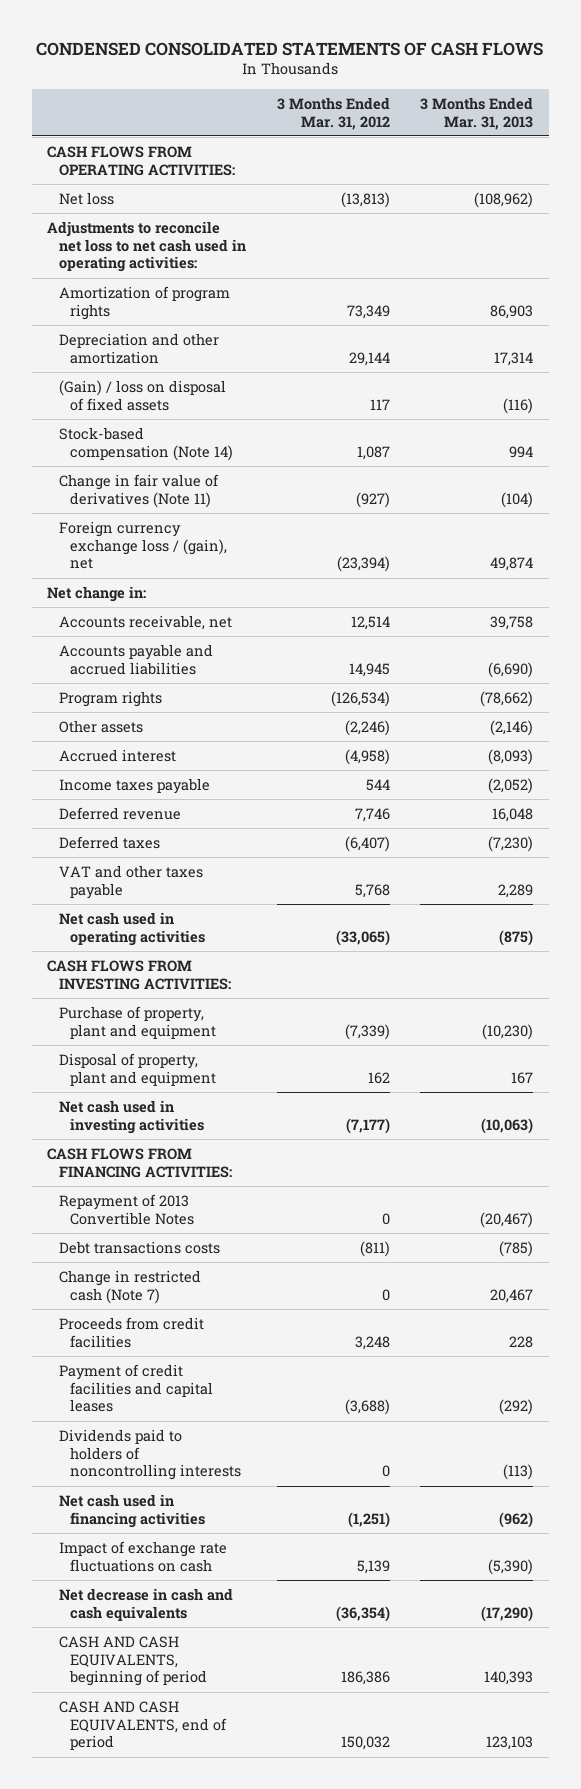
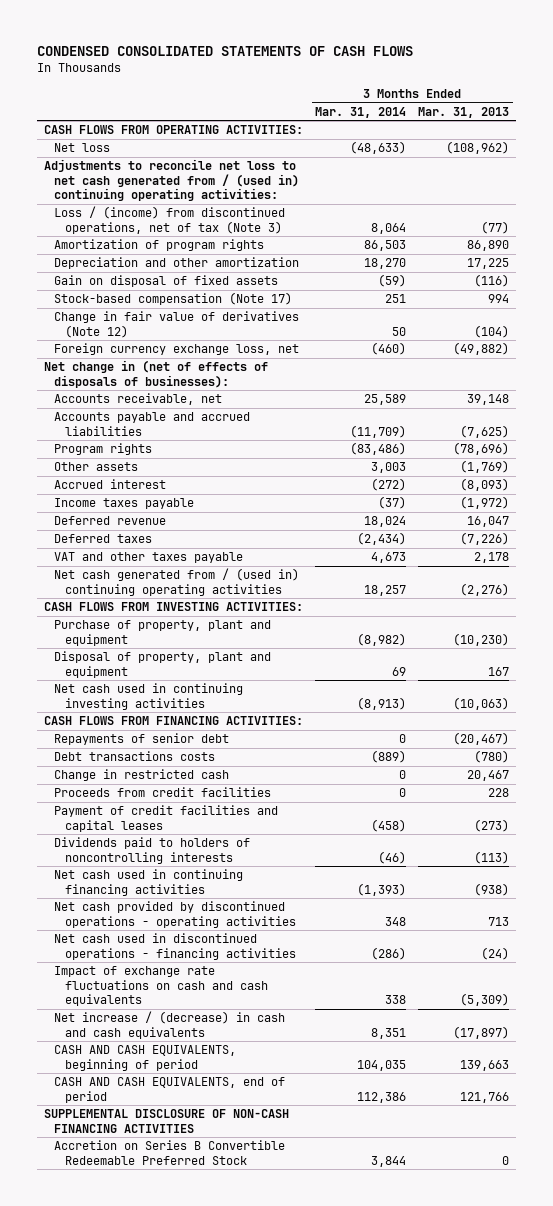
- | 3 Months Ended Mar. 31, 2012 | 3 Months Ended Mar. 31, 2013
+ | 3 Months Ended Mar. 31, 2014 | 3 Months Ended Mar. 31, 2013
- Adjustments to reconcile net loss to net cash used in operating activities:
- Amortization of program rights | 73,349 | 86,903
- Depreciation and other amortization | 29,144 | 17,314
- (Gain) / loss on disposal of fixed assets | 117 | (116)
- Stock-based compensation (Note 14) | 1,087 | 994
- Change in fair value of derivatives (Note 11) | (927) | (104)
- Foreign currency exchange loss / (gain), net | (23,394) | 49,874
- Net change in:
- Accounts receivable, net | 12,514 | 39,758
- Accounts payable and accrued liabilities | 14,945 | (6,690)
- Program rights | (126,534) | (78,662)
- Other assets | (2,246) | (2,146)
+ Adjustments to reconcile net loss to net cash generated from / (used in) continuing operating activities:
+ Loss / (income) from discontinued operations, net of tax (Note 3) | 8,064 | (77)
+ Amortization of program rights | 86,503 | 86,890
+ Depreciation and other amortization | 18,270 | 17,225
+ Gain on disposal of fixed assets | (59) | (116)
+ Stock-based compensation (Note 17) | 251 | 994
+ Change in fair value of derivatives (Note 12) | 50 | (104)
+ Foreign currency exchange loss, net | (460) | (49,882)
+ Net change in (net of effects of disposals of businesses):
+ Accounts receivable, net | 25,589 | 39,148
+ Accounts payable and accrued liabilities | (11,709) | (7,625)
+ Program rights | (83,486) | (78,696)
+ Other assets | 3,003 | (1,769)
- Income taxes payable | 544 | (2,052)
- Deferred revenue | 7,746 | 16,048
- Deferred taxes | (6,407) | (7,230)
- VAT and other taxes payable | 5,768 | 2,289
- Net cash used in operating activities | (33,065) | (875)
+ Income taxes payable | (37) | (1,972)
+ Deferred revenue | 18,024 | 16,047
+ Deferred taxes | (2,434) | (7,226)
+ VAT and other taxes payable | 4,673 | 2,178
+ Net cash generated from / (used in) continuing operating activities | 18,257 | (2,276)
- Net cash used in investing activities | (7,177) | (10,063)
+ Net cash used in continuing investing activities | (8,913) | (10,063)
- Repayment of 2013 Convertible Notes | 0 | (20,467)
- Debt transactions costs | (811) | (785)
- Change in restricted cash (Note 7) | 0 | 20,467
+ Repayments of senior debt | 0 | (20,467)
+ Debt transactions costs | (889) | (780)
+ Change in restricted cash | 0 | 20,467
- Payment of credit facilities and capital leases | (3,688) | (292)
+ Payment of credit facilities and capital leases | (458) | (273)
- Net cash used in financing activities | (1,251) | (962)
- Impact of exchange rate fluctuations on cash | 5,139 | (5,390)
- Net decrease in cash and cash equivalents | (36,354) | (17,290)
- CASH AND CASH EQUIVALENTS, beginning of period | 186,386 | 140,393
- CASH AND CASH EQUIVALENTS, end of period | 150,032 | 123,103
+ Net cash used in continuing financing activities | (1,393) | (938)
+ Net cash provided by discontinued operations - operating activities | 348 | 713
+ Net cash used in discontinued operations - financing activities | (286) | (24)
+ Impact of exchange rate fluctuations on cash and cash equivalents | 338 | (5,309)
+ Net increase / (decrease) in cash and cash equivalents | 8,351 | (17,897)
+ CASH AND CASH EQUIVALENTS, beginning of period | 104,035 | 139,663
+ CASH AND CASH EQUIVALENTS, end of period | 112,386 | 121,766
+ SUPPLEMENTAL DISCLOSURE OF NON-CASH FINANCING ACTIVITIES
+ Accretion on Series B Convertible Redeemable Preferred Stock | 3,844 | 0

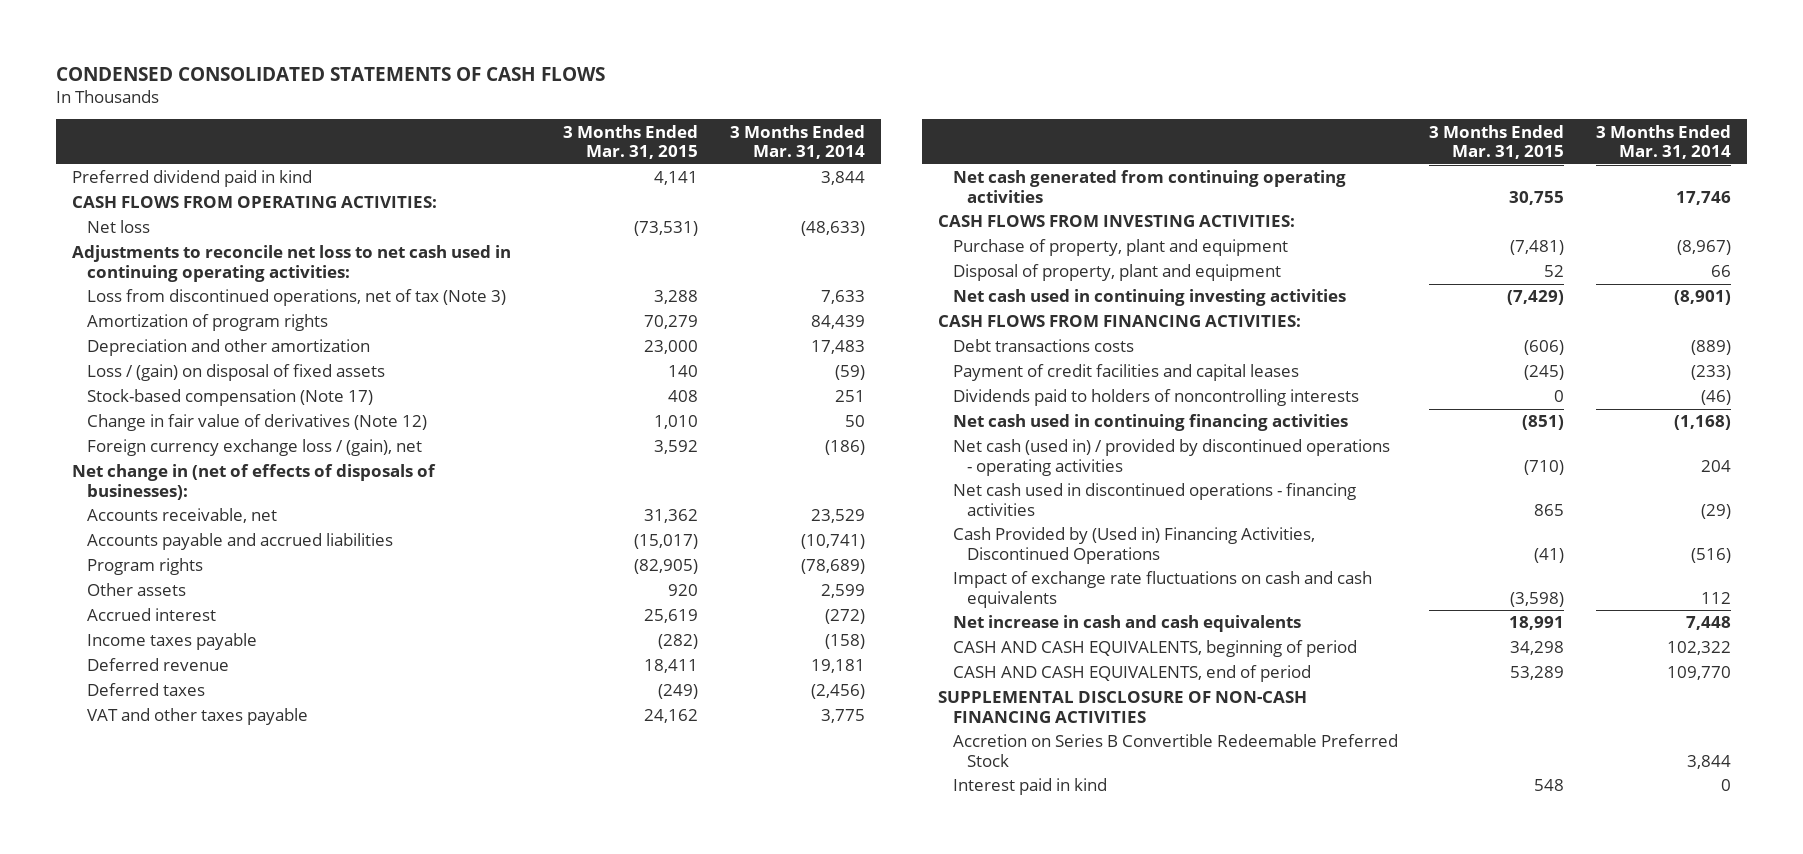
- | 3 Months Ended Mar. 31, 2014 | 3 Months Ended Mar. 31, 2013
+ | 3 Months Ended Mar. 31, 2015 | 3 Months Ended Mar. 31, 2014
+ Preferred dividend paid in kind | 4,141 | 3,844
- Adjustments to reconcile net loss to net cash generated from / (used in) continuing operating activities:
- Loss / (income) from discontinued operations, net of tax (Note 3) | 8,064 | (77)
- Amortization of program rights | 86,503 | 86,890
- Depreciation and other amortization | 18,270 | 17,225
- Gain on disposal of fixed assets | (59) | (116)
+ Adjustments to reconcile net loss to net cash used in continuing operating activities:
+ Loss from discontinued operations, net of tax (Note 3) | 3,288 | 7,633
+ Amortization of program rights | 70,279 | 84,439
+ Depreciation and other amortization | 23,000 | 17,483
+ Loss / (gain) on disposal of fixed assets | 140 | (59)
- Foreign currency exchange loss, net | (460) | (49,882)
+ Foreign currency exchange loss / (gain), net | 3,592 | (186)
- Accounts receivable, net | 25,589 | 39,148
- Accounts payable and accrued liabilities | (11,709) | (7,625)
- Program rights | (83,486) | (78,696)
- Other assets | 3,003 | (1,769)
+ Accounts receivable, net | 31,362 | 23,529
+ Accounts payable and accrued liabilities | (15,017) | (10,741)
+ Program rights | (82,905) | (78,689)
+ Other assets | 920 | 2,599
- Income taxes payable | (37) | (1,972)
- Deferred revenue | 18,024 | 16,047
- Deferred taxes | (2,434) | (7,226)
- VAT and other taxes payable | 4,673 | 2,178
- Net cash generated from / (used in) continuing operating activities | 18,257 | (2,276)
+ Income taxes payable | (282) | (158)
+ Deferred revenue | 18,411 | 19,181
+ Deferred taxes | (249) | (2,456)
+ VAT and other taxes payable | 24,162 | 3,775
+ Net cash generated from continuing operating activities | 30,755 | 17,746
- Purchase of property, plant and equipment | (8,982) | (10,230)
- Disposal of property, plant and equipment | 69 | 167
- Net cash used in continuing investing activities | (8,913) | (10,063)
+ Purchase of property, plant and equipment | (7,481) | (8,967)
+ Disposal of property, plant and equipment | 52 | 66
+ Net cash used in continuing investing activities | (7,429) | (8,901)
- Repayments of senior debt | 0 | (20,467)
- Change in restricted cash | 0 | 20,467
- Proceeds from credit facilities | 0 | 228
- Payment of credit facilities and capital leases | (458) | (273)
+ Payment of credit facilities and capital leases | (245) | (233)
- Net cash used in continuing financing activities | (1,393) | (938)
- Net cash provided by discontinued operations - operating activities | 348 | 713
- Net cash used in discontinued operations - financing activities | (286) | (24)
- Impact of exchange rate fluctuations on cash and cash equivalents | 338 | (5,309)
- Net increase / (decrease) in cash and cash equivalents | 8,351 | (17,897)
- CASH AND CASH EQUIVALENTS, beginning of period | 104,035 | 139,663
- CASH AND CASH EQUIVALENTS, end of period | 112,386 | 121,766
+ Net cash used in continuing financing activities | (851) | (1,168)
+ Net cash (used in) / provided by discontinued operations - operating activities | (710) | 204
+ Net cash used in discontinued operations - financing activities | 865 | (29)
+ Cash Provided by (Used in) Financing Activities, Discontinued Operations | (41) | (516)
+ Impact of exchange rate fluctuations on cash and cash equivalents | (3,598) | 112
+ Net increase in cash and cash equivalents | 18,991 | 7,448
+ CASH AND CASH EQUIVALENTS, beginning of period | 34,298 | 102,322
+ CASH AND CASH EQUIVALENTS, end of period | 53,289 | 109,770
+ Interest paid in kind | 548 | 0

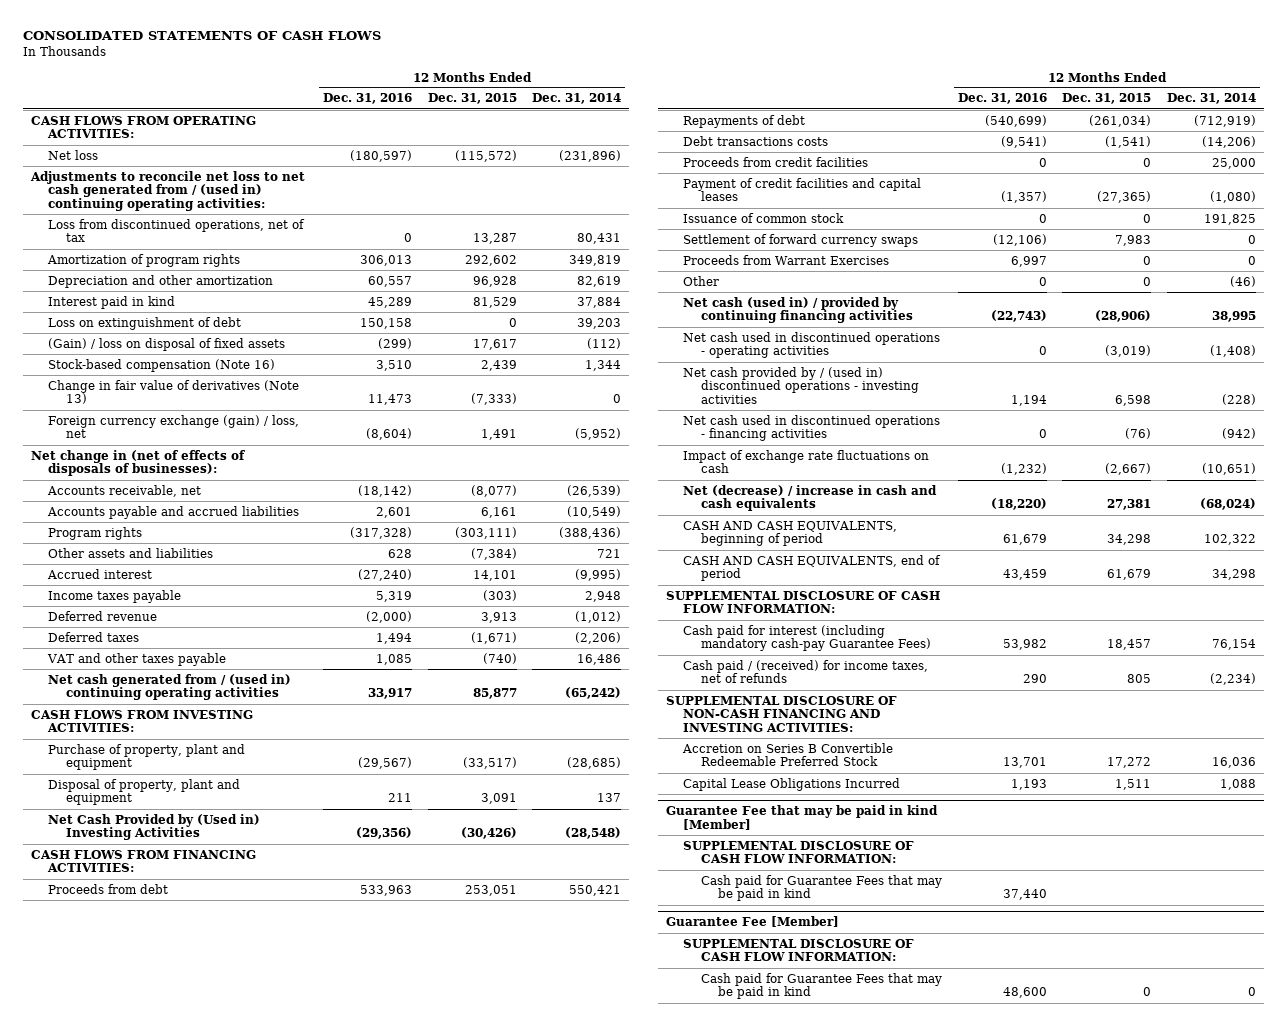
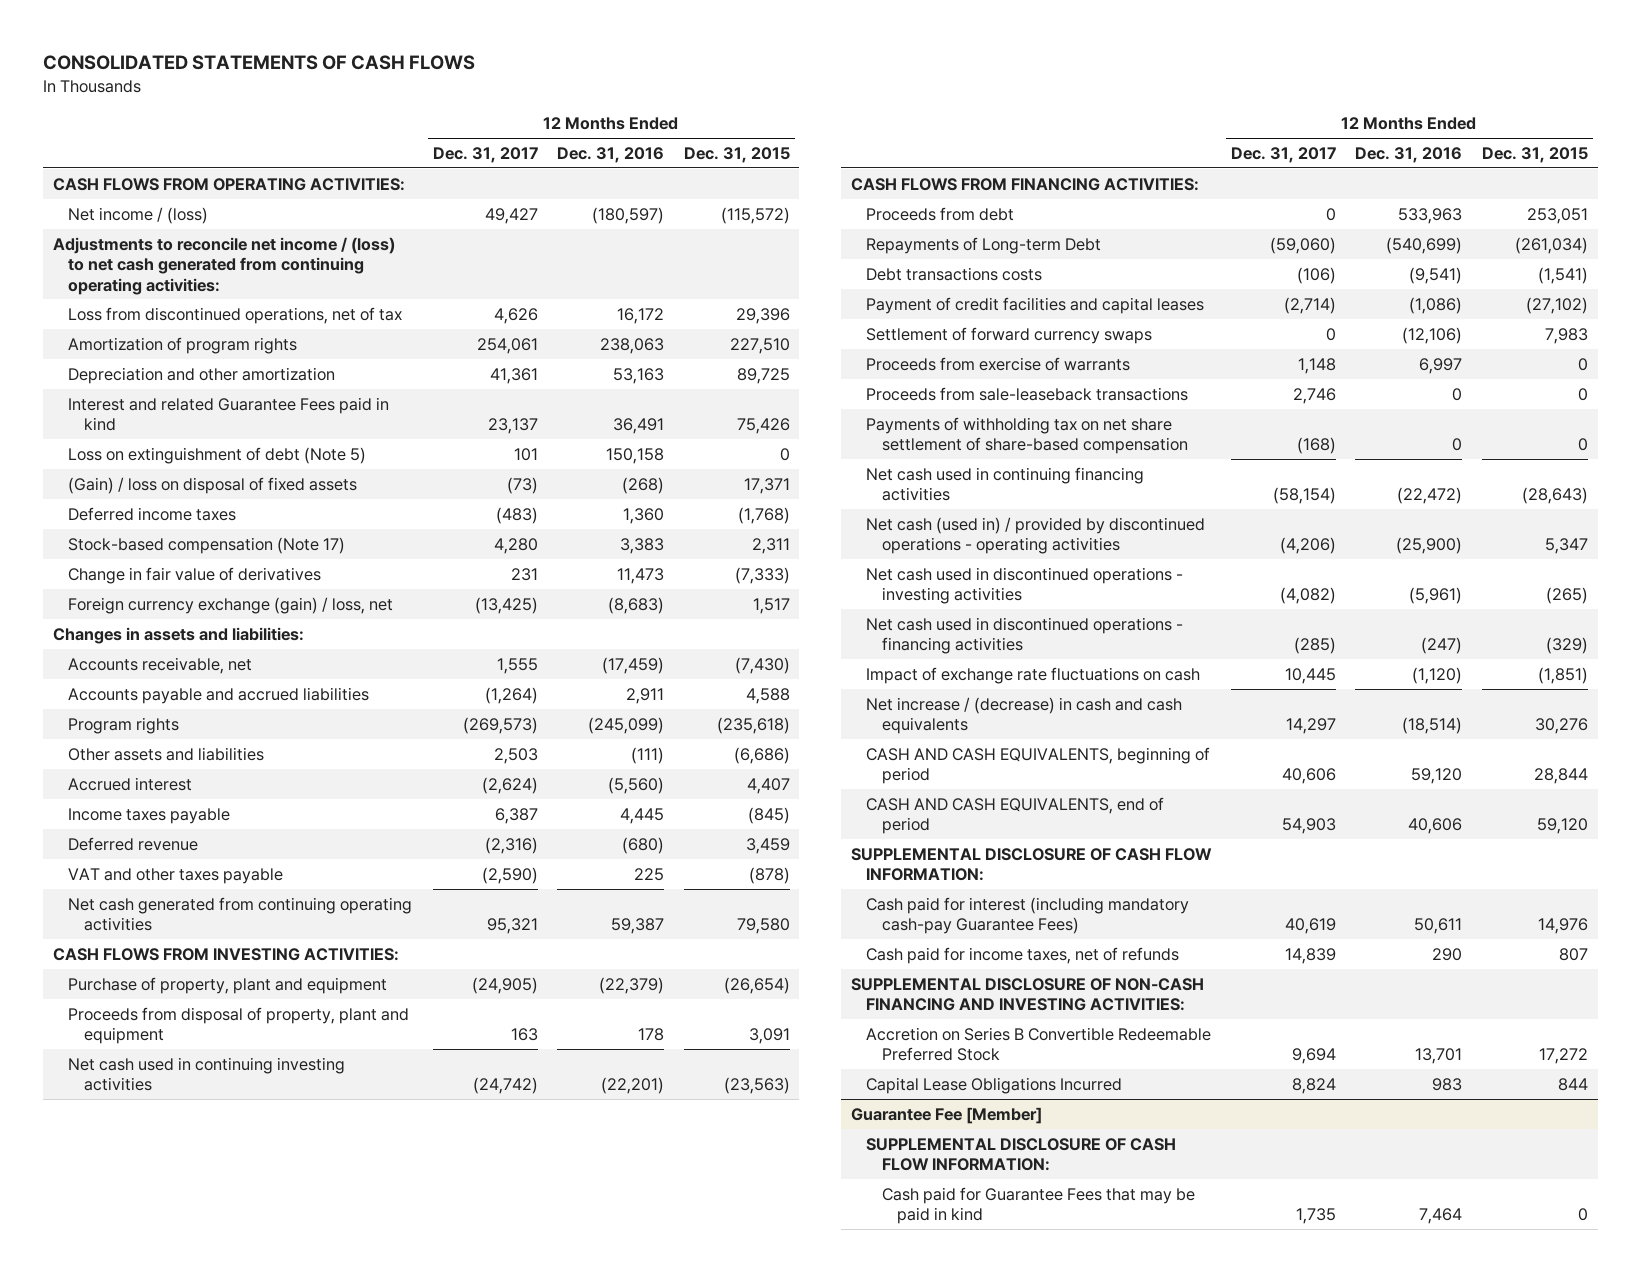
- | 12 Months Ended Dec. 31, 2016 | 12 Months Ended Dec. 31, 2015 | 12 Months Ended Dec. 31, 2014
+ | 12 Months Ended Dec. 31, 2017 | 12 Months Ended Dec. 31, 2016 | 12 Months Ended Dec. 31, 2015
- Net loss | (180,597) | (115,572) | (231,896)
- Adjustments to reconcile net loss to net cash generated from / (used in) continuing operating activities:
- Loss from discontinued operations, net of tax | 0 | 13,287 | 80,431
- Amortization of program rights | 306,013 | 292,602 | 349,819
- Depreciation and other amortization | 60,557 | 96,928 | 82,619
- Interest paid in kind | 45,289 | 81,529 | 37,884
- Loss on extinguishment of debt | 150,158 | 0 | 39,203
- (Gain) / loss on disposal of fixed assets | (299) | 17,617 | (112)
- Stock-based compensation (Note 16) | 3,510 | 2,439 | 1,344
- Change in fair value of derivatives (Note 13) | 11,473 | (7,333) | 0
- Foreign currency exchange (gain) / loss, net | (8,604) | 1,491 | (5,952)
- Net change in (net of effects of disposals of businesses):
- Accounts receivable, net | (18,142) | (8,077) | (26,539)
- Accounts payable and accrued liabilities | 2,601 | 6,161 | (10,549)
- Program rights | (317,328) | (303,111) | (388,436)
- Other assets and liabilities | 628 | (7,384) | 721
- Accrued interest | (27,240) | 14,101 | (9,995)
- Income taxes payable | 5,319 | (303) | 2,948
- Deferred revenue | (2,000) | 3,913 | (1,012)
- Deferred taxes | 1,494 | (1,671) | (2,206)
- VAT and other taxes payable | 1,085 | (740) | 16,486
- Net cash generated from / (used in) continuing operating activities | 33,917 | 85,877 | (65,242)
+ Net income / (loss) | 49,427 | (180,597) | (115,572)
+ Adjustments to reconcile net income / (loss) to net cash generated from continuing operating activities:
+ Loss from discontinued operations, net of tax | 4,626 | 16,172 | 29,396
+ Amortization of program rights | 254,061 | 238,063 | 227,510
+ Depreciation and other amortization | 41,361 | 53,163 | 89,725
+ Interest and related Guarantee Fees paid in kind | 23,137 | 36,491 | 75,426
+ Loss on extinguishment of debt (Note 5) | 101 | 150,158 | 0
+ (Gain) / loss on disposal of fixed assets | (73) | (268) | 17,371
+ Deferred income taxes | (483) | 1,360 | (1,768)
+ Stock-based compensation (Note 17) | 4,280 | 3,383 | 2,311
+ Change in fair value of derivatives | 231 | 11,473 | (7,333)
+ Foreign currency exchange (gain) / loss, net | (13,425) | (8,683) | 1,517
+ Changes in assets and liabilities:
+ Accounts receivable, net | 1,555 | (17,459) | (7,430)
+ Accounts payable and accrued liabilities | (1,264) | 2,911 | 4,588
+ Program rights | (269,573) | (245,099) | (235,618)
+ Other assets and liabilities | 2,503 | (111) | (6,686)
+ Accrued interest | (2,624) | (5,560) | 4,407
+ Income taxes payable | 6,387 | 4,445 | (845)
+ Deferred revenue | (2,316) | (680) | 3,459
+ VAT and other taxes payable | (2,590) | 225 | (878)
+ Net cash generated from continuing operating activities | 95,321 | 59,387 | 79,580
- Purchase of property, plant and equipment | (29,567) | (33,517) | (28,685)
- Disposal of property, plant and equipment | 211 | 3,091 | 137
- Net Cash Provided by (Used in) Investing Activities | (29,356) | (30,426) | (28,548)
+ Purchase of property, plant and equipment | (24,905) | (22,379) | (26,654)
+ Proceeds from disposal of property, plant and equipment | 163 | 178 | 3,091
+ Net cash used in continuing investing activities | (24,742) | (22,201) | (23,563)
- Repayments of debt | (540,699) | (261,034) | (712,919)
+ Repayments of Long-term Debt | (59,060) | (540,699) | (261,034)
- Proceeds from credit facilities | 0 | 0 | 25,000
- Payment of credit facilities and capital leases | (1,357) | (27,365) | (1,080)
- Issuance of common stock | 0 | 0 | 191,825
+ Payment of credit facilities and capital leases | (2,714) | (1,086) | (27,102)
- Proceeds from Warrant Exercises | 6,997 | 0 | 0
- Other | 0 | 0 | (46)
- Net cash (used in) / provided by continuing financing activities | (22,743) | (28,906) | 38,995
- Net cash used in discontinued operations - operating activities | 0 | (3,019) | (1,408)
- Net cash provided by / (used in) discontinued operations - investing activities | 1,194 | 6,598 | (228)
- Net cash used in discontinued operations - financing activities | 0 | (76) | (942)
- Impact of exchange rate fluctuations on cash | (1,232) | (2,667) | (10,651)
- Net (decrease) / increase in cash and cash equivalents | (18,220) | 27,381 | (68,024)
- CASH AND CASH EQUIVALENTS, beginning of period | 61,679 | 34,298 | 102,322
- CASH AND CASH EQUIVALENTS, end of period | 43,459 | 61,679 | 34,298
+ Proceeds from exercise of warrants | 1,148 | 6,997 | 0
+ Proceeds from sale-leaseback transactions | 2,746 | 0 | 0
+ Payments of withholding tax on net share settlement of share-based compensation | (168) | 0 | 0
+ Net cash used in continuing financing activities | (58,154) | (22,472) | (28,643)
+ Net cash (used in) / provided by discontinued operations - operating activities | (4,206) | (25,900) | 5,347
+ Net cash used in discontinued operations - investing activities | (4,082) | (5,961) | (265)
+ Net cash used in discontinued operations - financing activities | (285) | (247) | (329)
+ Impact of exchange rate fluctuations on cash | 10,445 | (1,120) | (1,851)
+ Net increase / (decrease) in cash and cash equivalents | 14,297 | (18,514) | 30,276
+ CASH AND CASH EQUIVALENTS, beginning of period | 40,606 | 59,120 | 28,844
+ CASH AND CASH EQUIVALENTS, end of period | 54,903 | 40,606 | 59,120
- Cash paid for interest (including mandatory cash-pay Guarantee Fees) | 53,982 | 18,457 | 76,154
- Cash paid / (received) for income taxes, net of refunds | 290 | 805 | (2,234)
+ Cash paid for interest (including mandatory cash-pay Guarantee Fees) | 40,619 | 50,611 | 14,976
+ Cash paid for income taxes, net of refunds | 14,839 | 290 | 807
- Capital Lease Obligations Incurred | 1,193 | 1,511 | 1,088
- Guarantee Fee that may be paid in kind [Member]
- SUPPLEMENTAL DISCLOSURE OF CASH FLOW INFORMATION:
- Cash paid for Guarantee Fees that may be paid in kind | 37,440 | |
+ Capital Lease Obligations Incurred | 8,824 | 983 | 844
@ Guarantee Fee [Member]
- Cash paid for Guarantee Fees that may be paid in kind | 48,600 | 0 | 0
+ Cash paid for Guarantee Fees that may be paid in kind | 1,735 | 7,464 | 0

